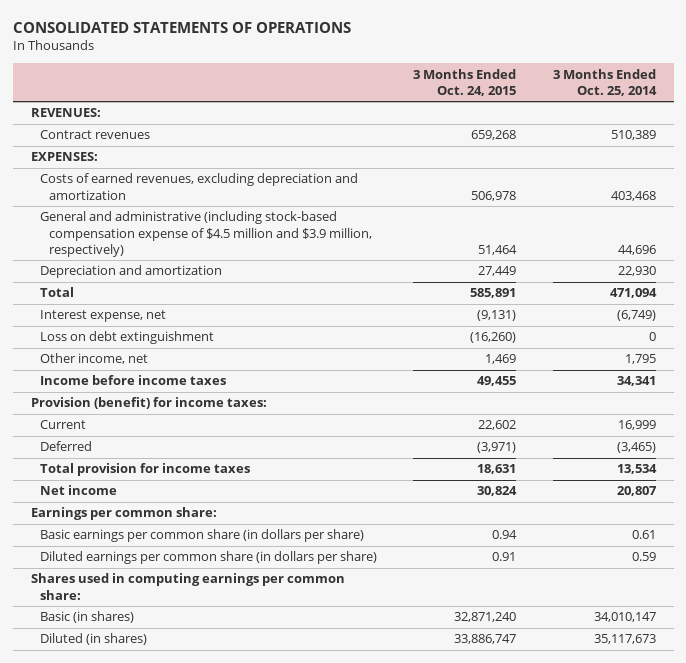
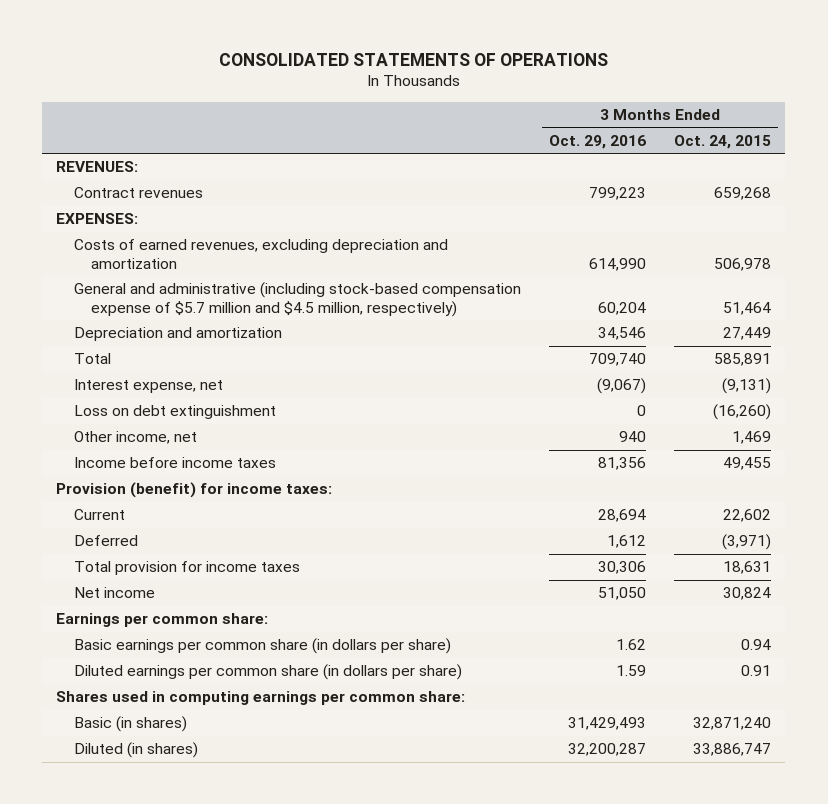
- | 3 Months Ended Oct. 24, 2015 | 3 Months Ended Oct. 25, 2014
+ | 3 Months Ended Oct. 29, 2016 | 3 Months Ended Oct. 24, 2015
- General and administrative (including stock-based compensation expense of $4.5 million and $3.9 million, respectively) | 51,464 | 44,696
+ General and administrative (including stock-based compensation expense of $5.7 million and $4.5 million, respectively) | 60,204 | 51,464

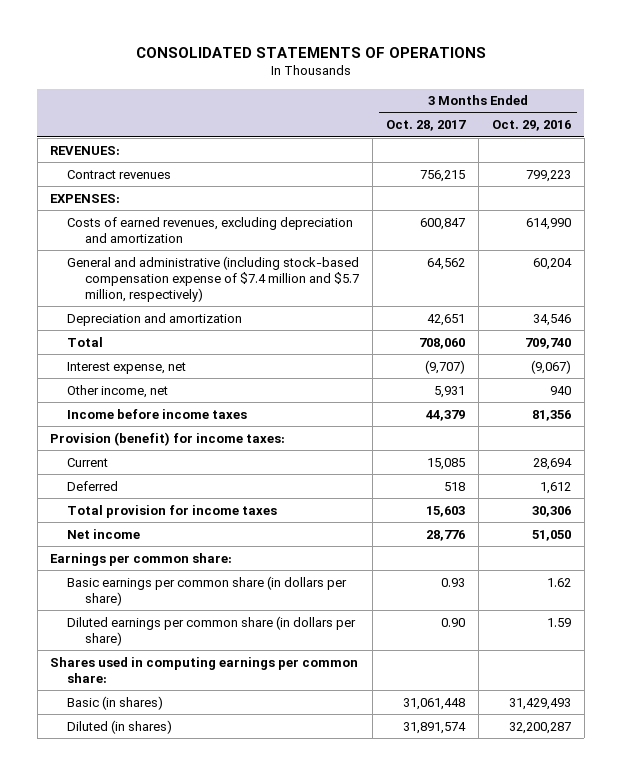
- | 3 Months Ended Oct. 29, 2016 | 3 Months Ended Oct. 24, 2015
+ | 3 Months Ended Oct. 28, 2017 | 3 Months Ended Oct. 29, 2016
- General and administrative (including stock-based compensation expense of $5.7 million and $4.5 million, respectively) | 60,204 | 51,464
+ General and administrative (including stock-based compensation expense of $7.4 million and $5.7 million, respectively) | 64,562 | 60,204
- Loss on debt extinguishment | 0 | (16,260)

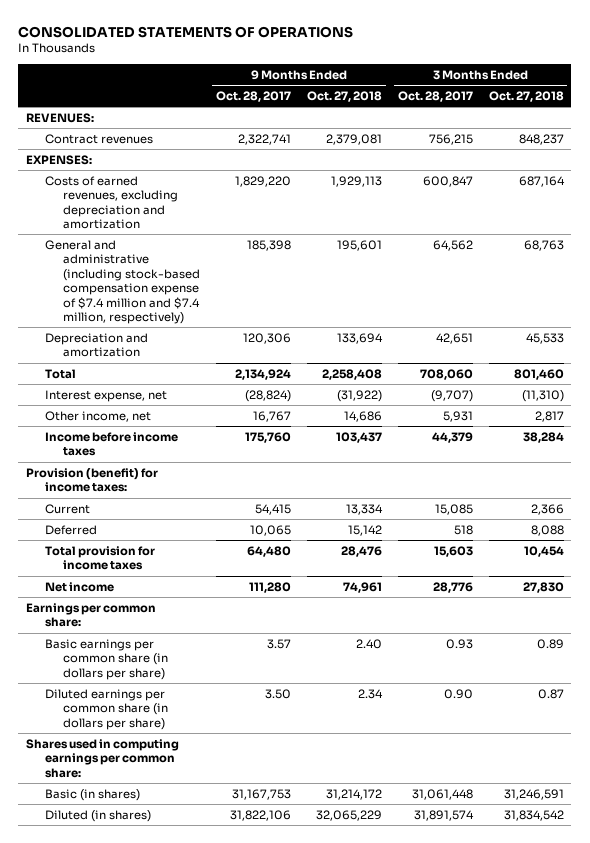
- | 3 Months Ended Oct. 28, 2017 | 3 Months Ended Oct. 29, 2016
+ | 9 Months Ended Oct. 28, 2017 | 9 Months Ended Oct. 27, 2018 | 3 Months Ended Oct. 28, 2017 | 3 Months Ended Oct. 27, 2018
- General and administrative (including stock-based compensation expense of $7.4 million and $5.7 million, respectively) | 64,562 | 60,204
+ General and administrative (including stock-based compensation expense of $7.4 million and $7.4 million, respectively) | 185,398 | 195,601 | 64,562 | 68,763

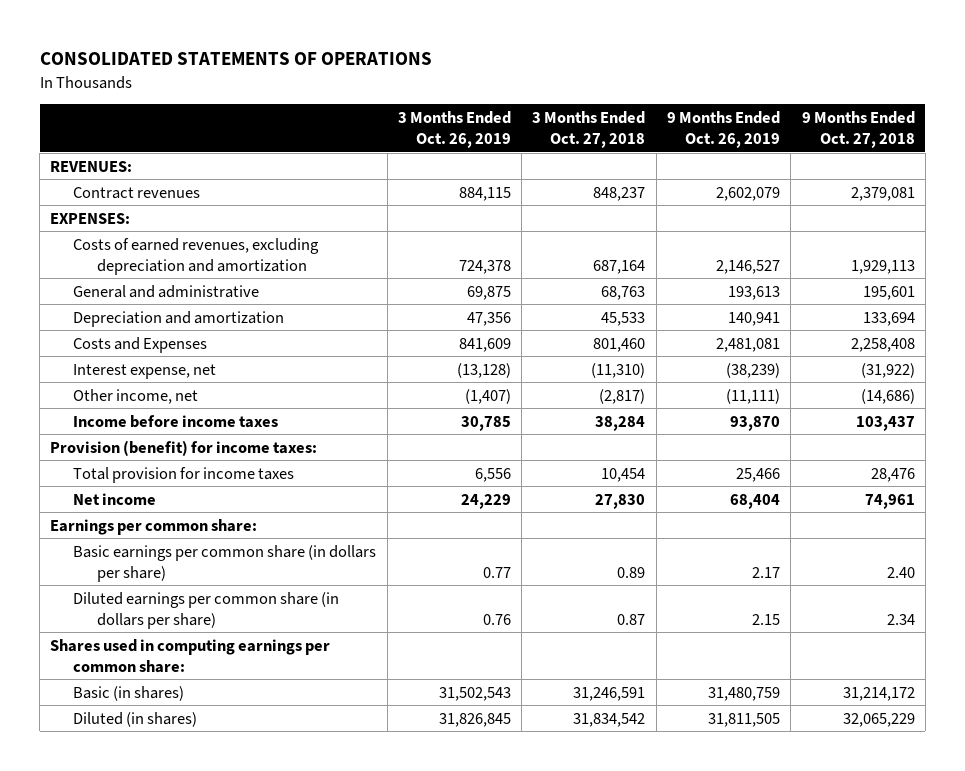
- | 9 Months Ended Oct. 28, 2017 | 9 Months Ended Oct. 27, 2018 | 3 Months Ended Oct. 28, 2017 | 3 Months Ended Oct. 27, 2018
+ | 3 Months Ended Oct. 26, 2019 | 3 Months Ended Oct. 27, 2018 | 9 Months Ended Oct. 26, 2019 | 9 Months Ended Oct. 27, 2018
- General and administrative (including stock-based compensation expense of $7.4 million and $7.4 million, respectively) | 185,398 | 195,601 | 64,562 | 68,763
+ General and administrative | 69,875 | 68,763 | 193,613 | 195,601
- Total | 2,134,924 | 2,258,408 | 708,060 | 801,460
+ Costs and Expenses | 841,609 | 801,460 | 2,481,081 | 2,258,408
- Other income, net | 16,767 | 14,686 | 5,931 | 2,817
+ Other income, net | (1,407) | (2,817) | (11,111) | (14,686)
- Current | 54,415 | 13,334 | 15,085 | 2,366
- Deferred | 10,065 | 15,142 | 518 | 8,088

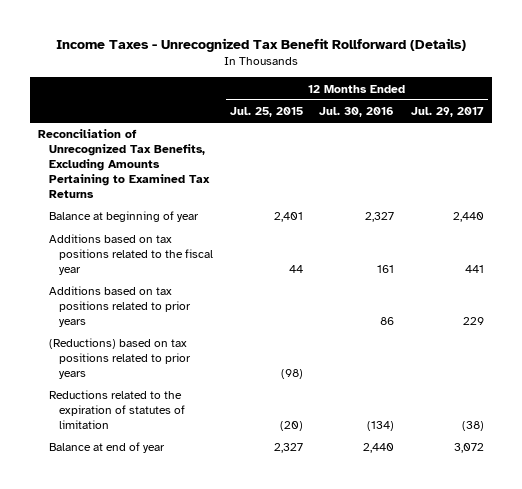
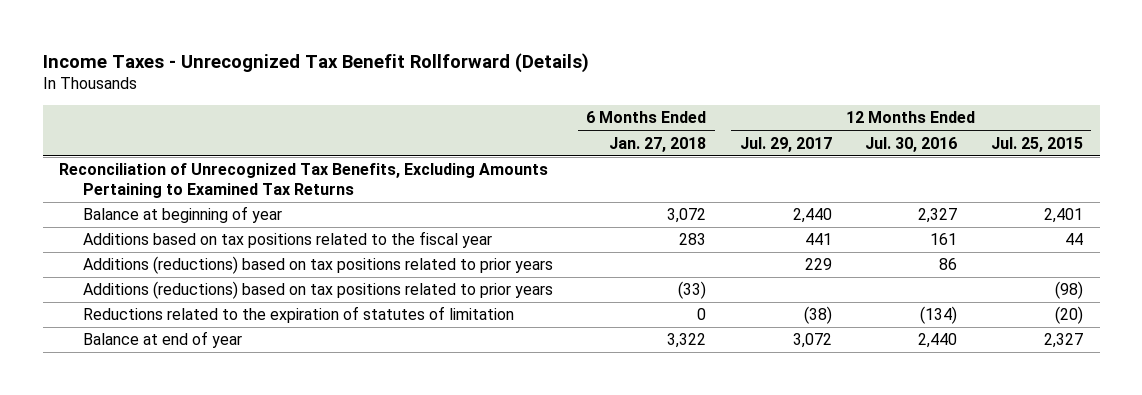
- | 12 Months Ended Jul. 25, 2015 | 12 Months Ended Jul. 30, 2016 | 12 Months Ended Jul. 29, 2017
+ | 6 Months Ended Jan. 27, 2018 | 12 Months Ended Jul. 29, 2017 | 12 Months Ended Jul. 30, 2016 | 12 Months Ended Jul. 25, 2015
- Additions based on tax positions related to prior years | | 86 | 229
- (Reductions) based on tax positions related to prior years | (98) | |
+ Additions (reductions) based on tax positions related to prior years | | 229 | 86 |
+ Additions (reductions) based on tax positions related to prior years | (33) | | | (98)

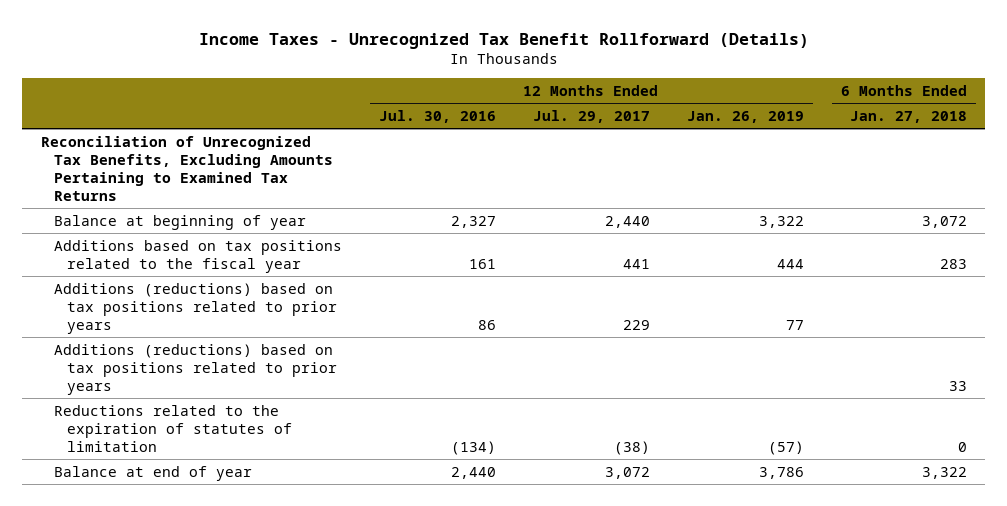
- | 6 Months Ended Jan. 27, 2018 | 12 Months Ended Jul. 29, 2017 | 12 Months Ended Jul. 30, 2016 | 12 Months Ended Jul. 25, 2015
+ | 12 Months Ended Jul. 30, 2016 | 12 Months Ended Jul. 29, 2017 | 12 Months Ended Jan. 26, 2019 | 6 Months Ended Jan. 27, 2018
- Additions (reductions) based on tax positions related to prior years | (33) | | | (98)
+ Additions (reductions) based on tax positions related to prior years | | | | 33

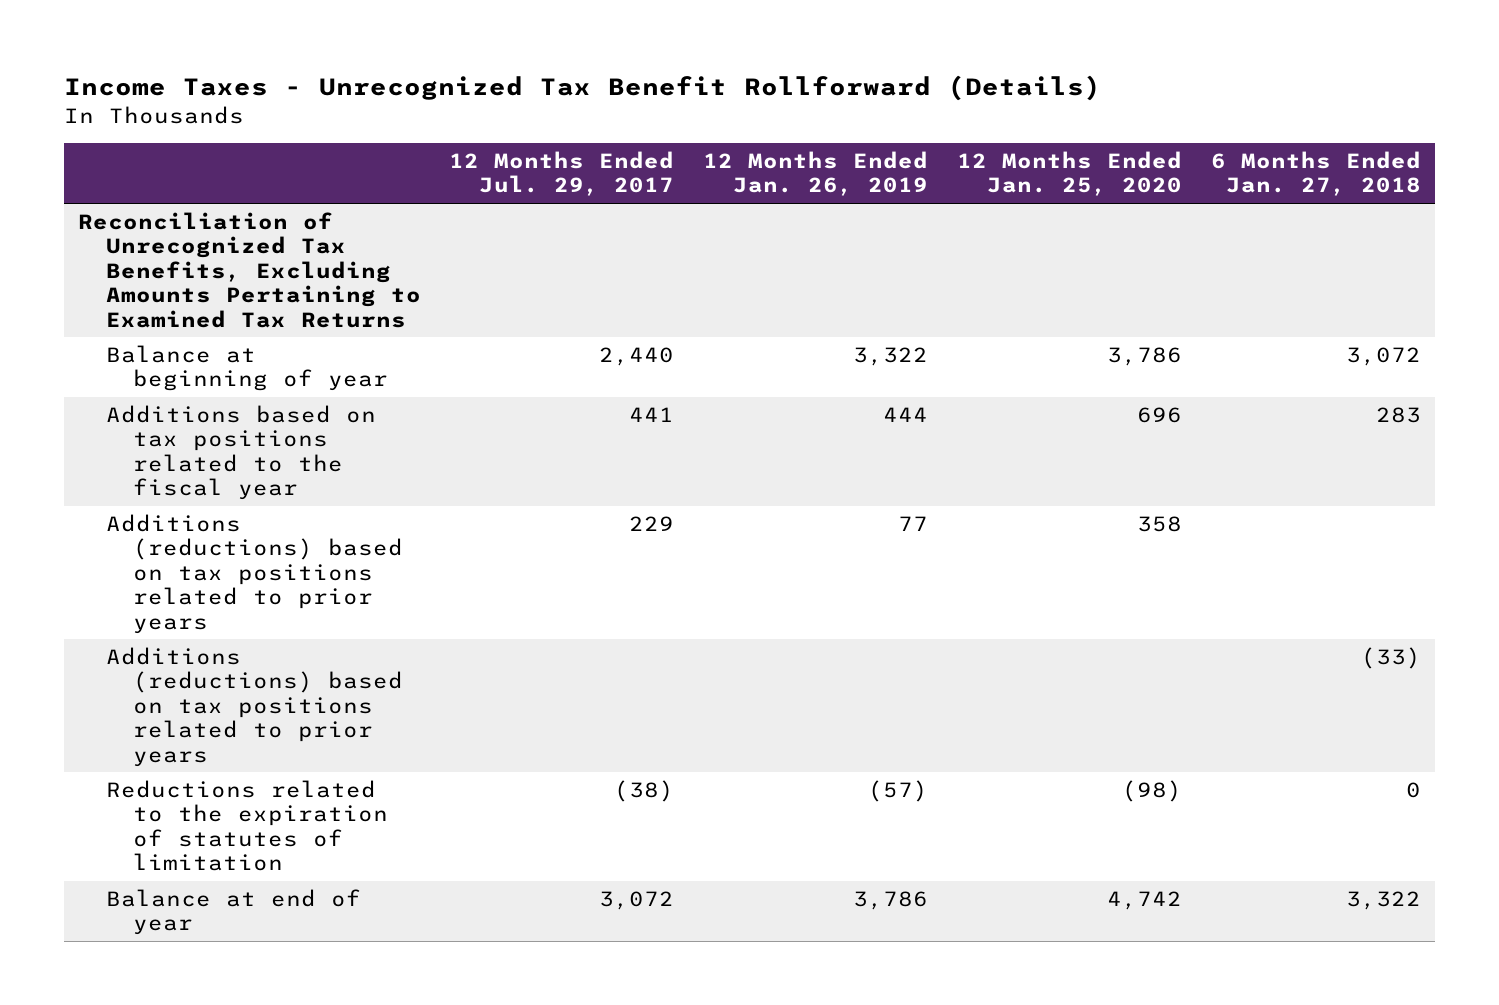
- | 12 Months Ended Jul. 30, 2016 | 12 Months Ended Jul. 29, 2017 | 12 Months Ended Jan. 26, 2019 | 6 Months Ended Jan. 27, 2018
+ | 12 Months Ended Jul. 29, 2017 | 12 Months Ended Jan. 26, 2019 | 12 Months Ended Jan. 25, 2020 | 6 Months Ended Jan. 27, 2018
- Additions (reductions) based on tax positions related to prior years | | | | 33
+ Additions (reductions) based on tax positions related to prior years | | | | (33)

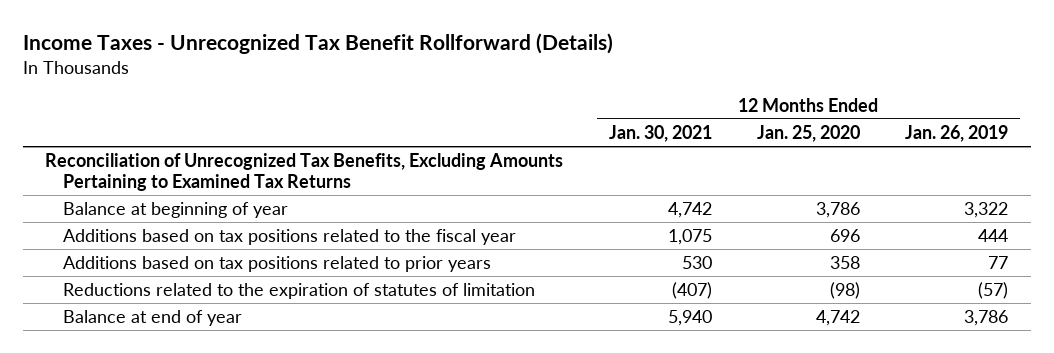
- | 12 Months Ended Jul. 29, 2017 | 12 Months Ended Jan. 26, 2019 | 12 Months Ended Jan. 25, 2020 | 6 Months Ended Jan. 27, 2018
+ | 12 Months Ended Jan. 30, 2021 | 12 Months Ended Jan. 25, 2020 | 12 Months Ended Jan. 26, 2019
- Additions (reductions) based on tax positions related to prior years | 229 | 77 | 358 |
- Additions (reductions) based on tax positions related to prior years | | | | (33)
+ Additions based on tax positions related to prior years | 530 | 358 | 77

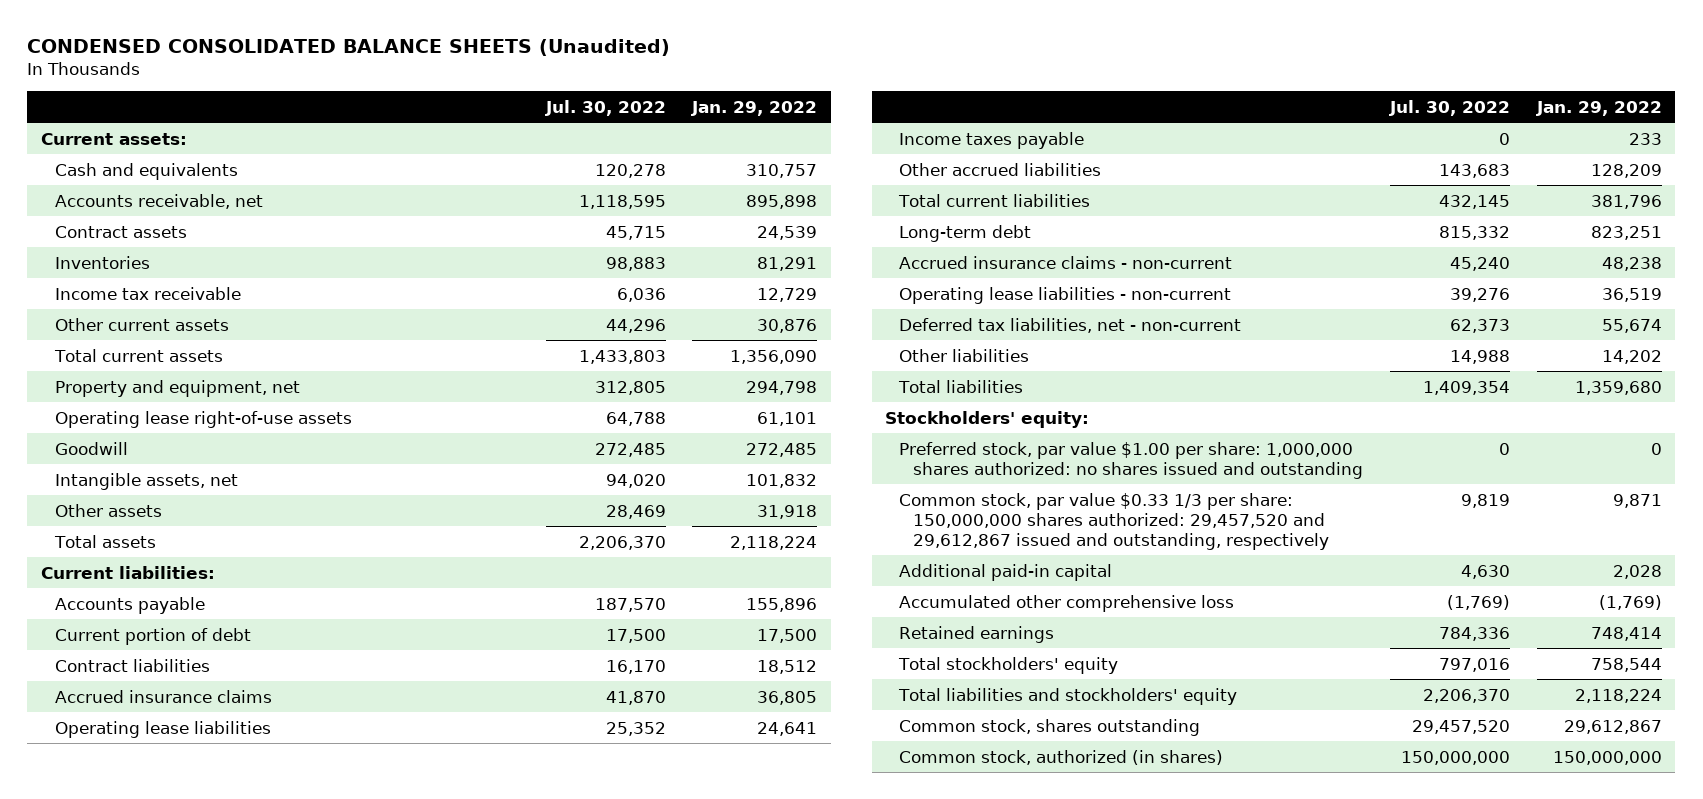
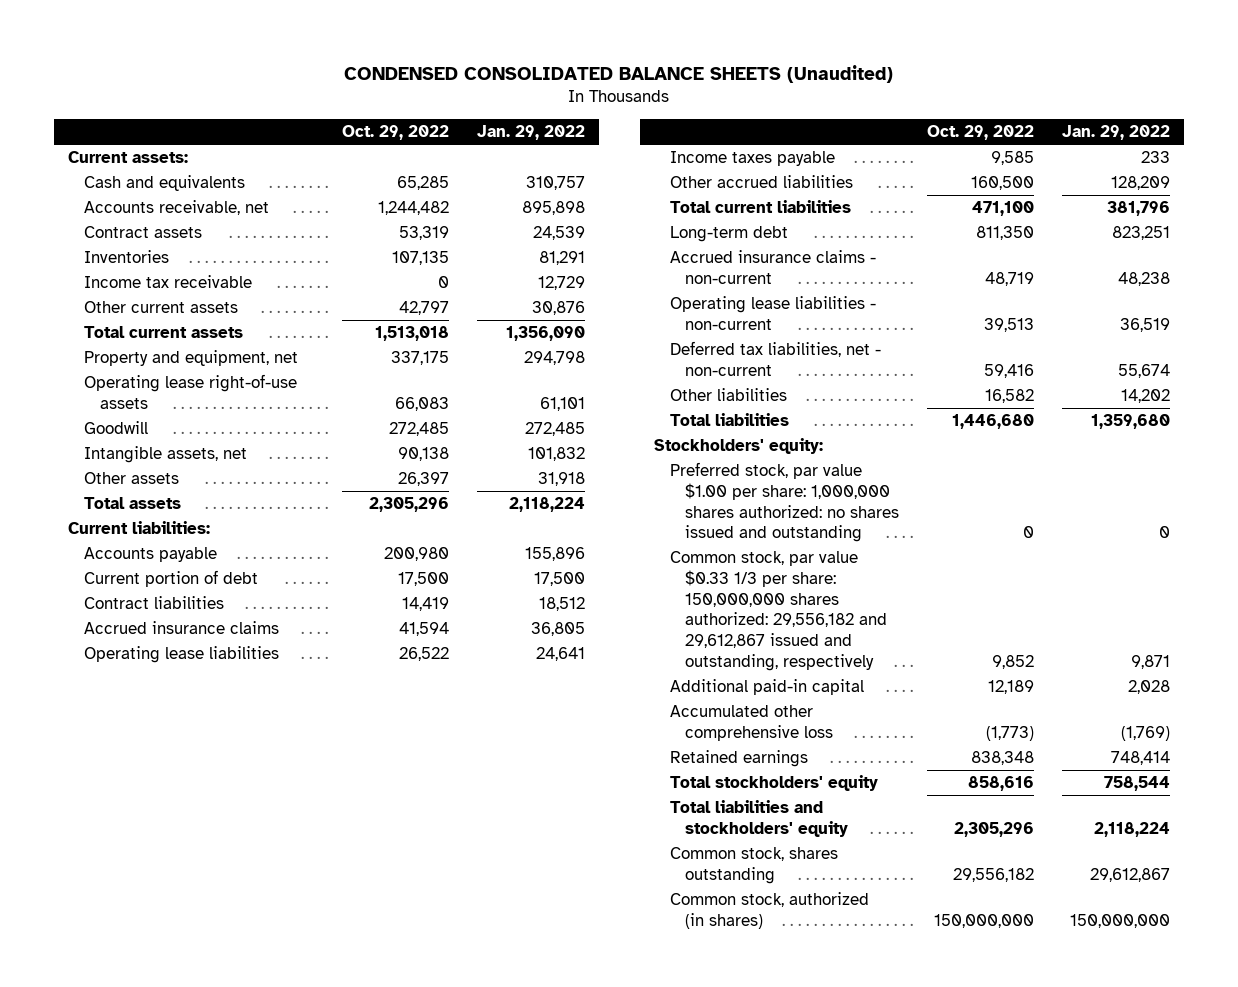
- | Jul. 30, 2022 | Jan. 29, 2022
+ | Oct. 29, 2022 | Jan. 29, 2022
- Common stock, par value $0.33 1/3 per share: 150,000,000 shares authorized: 29,457,520 and 29,612,867 issued and outstanding, respectively | 9,819 | 9,871
+ Common stock, par value $0.33 1/3 per share: 150,000,000 shares authorized: 29,556,182 and 29,612,867 issued and outstanding, respectively | 9,852 | 9,871

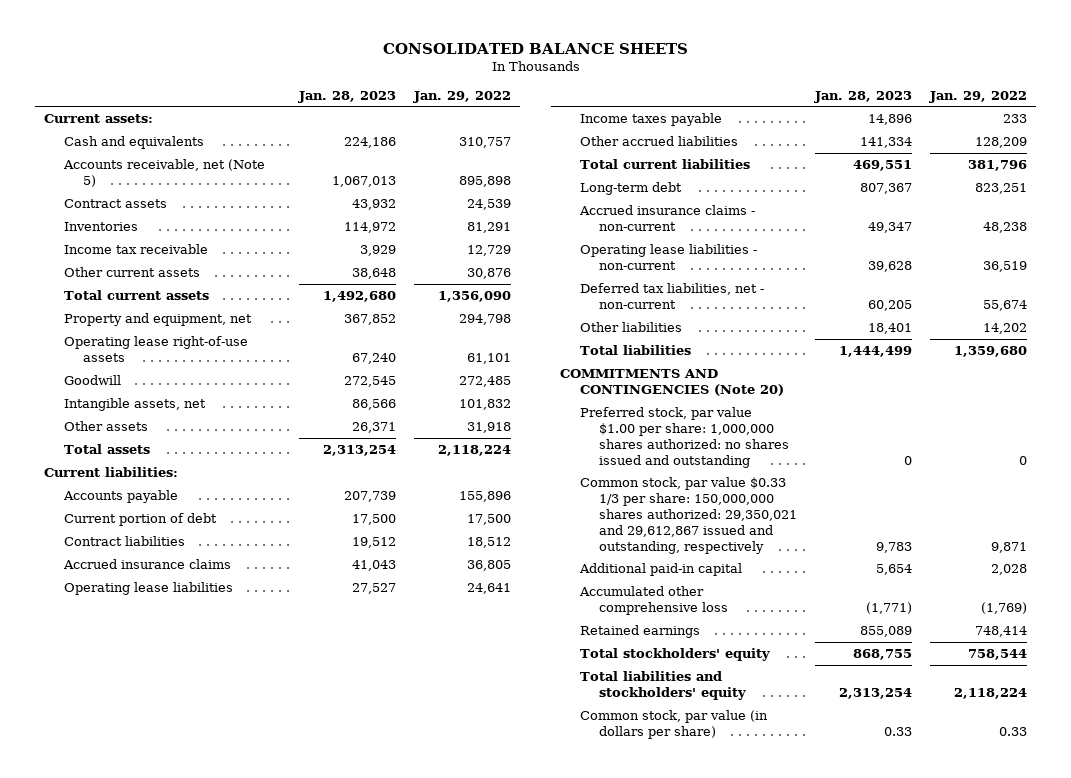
- CONDENSED CONSOLIDATED BALANCE SHEETS (Unaudited)
+ CONSOLIDATED BALANCE SHEETS
- | Oct. 29, 2022 | Jan. 29, 2022
+ | Jan. 28, 2023 | Jan. 29, 2022
- Accounts receivable, net | 1,244,482 | 895,898
+ Accounts receivable, net (Note 5) | 1,067,013 | 895,898
- Stockholders' equity:
+ COMMITMENTS AND CONTINGENCIES (Note 20)
- Common stock, par value $0.33 1/3 per share: 150,000,000 shares authorized: 29,556,182 and 29,612,867 issued and outstanding, respectively | 9,852 | 9,871
+ Common stock, par value $0.33 1/3 per share: 150,000,000 shares authorized: 29,350,021 and 29,612,867 issued and outstanding, respectively | 9,783 | 9,871
- Common stock, shares outstanding | 29,556,182 | 29,612,867
- Common stock, authorized (in shares) | 150,000,000 | 150,000,000
+ Common stock, par value (in dollars per share) | 0.33 | 0.33

